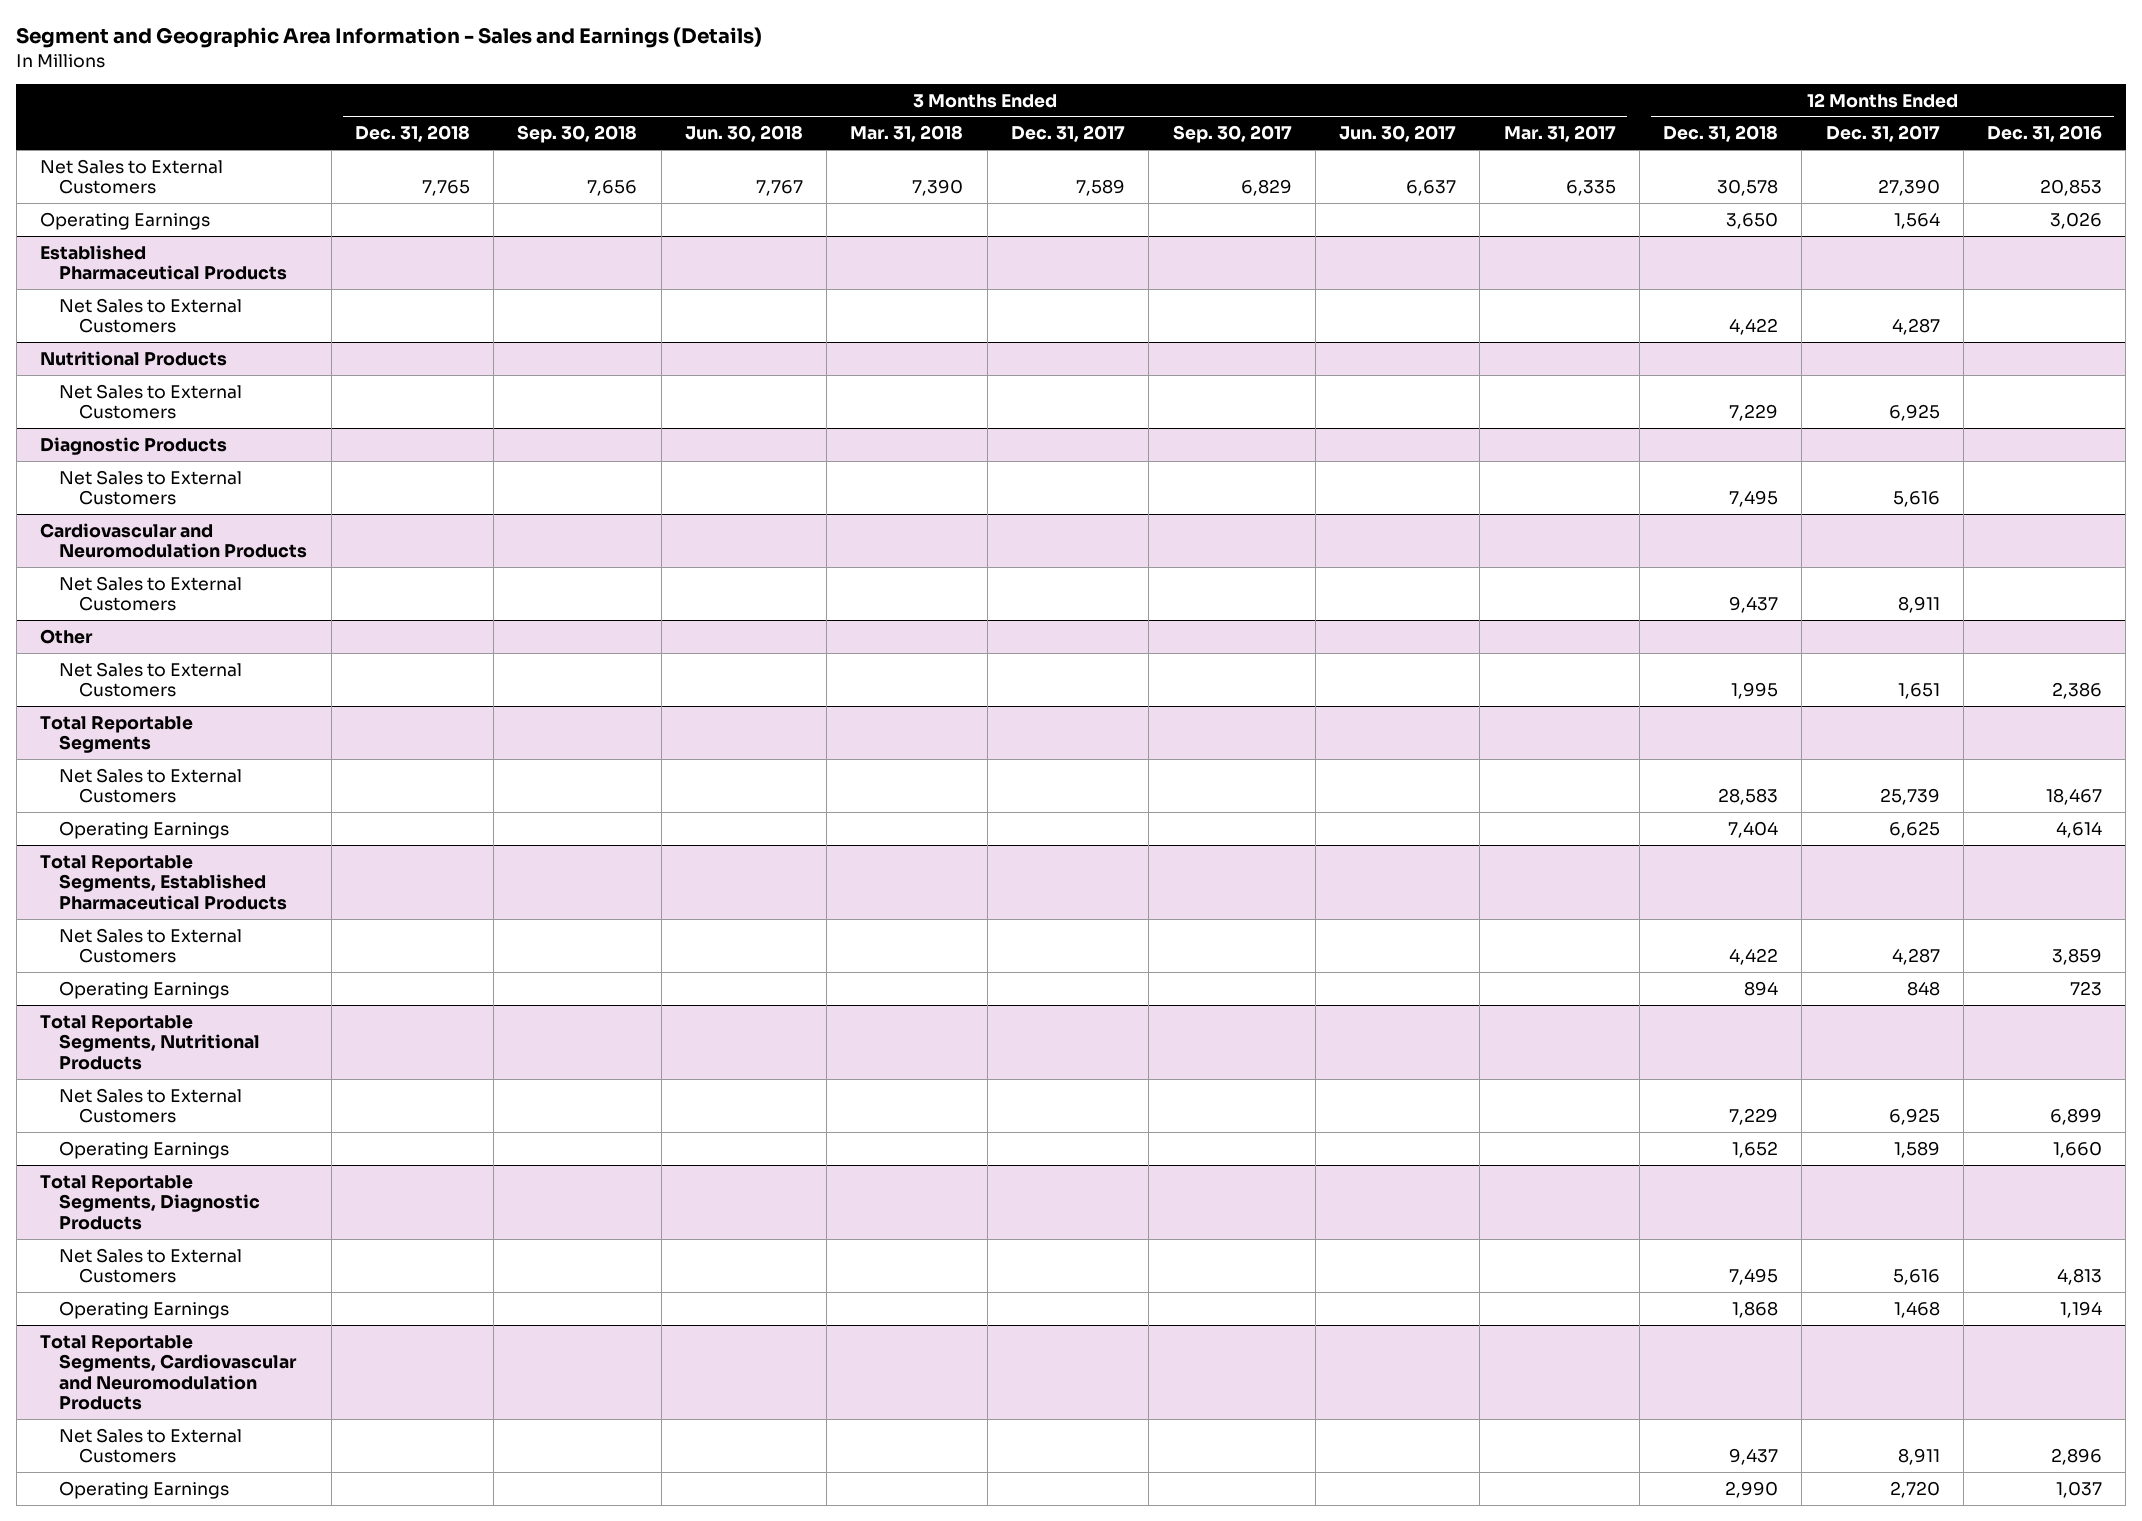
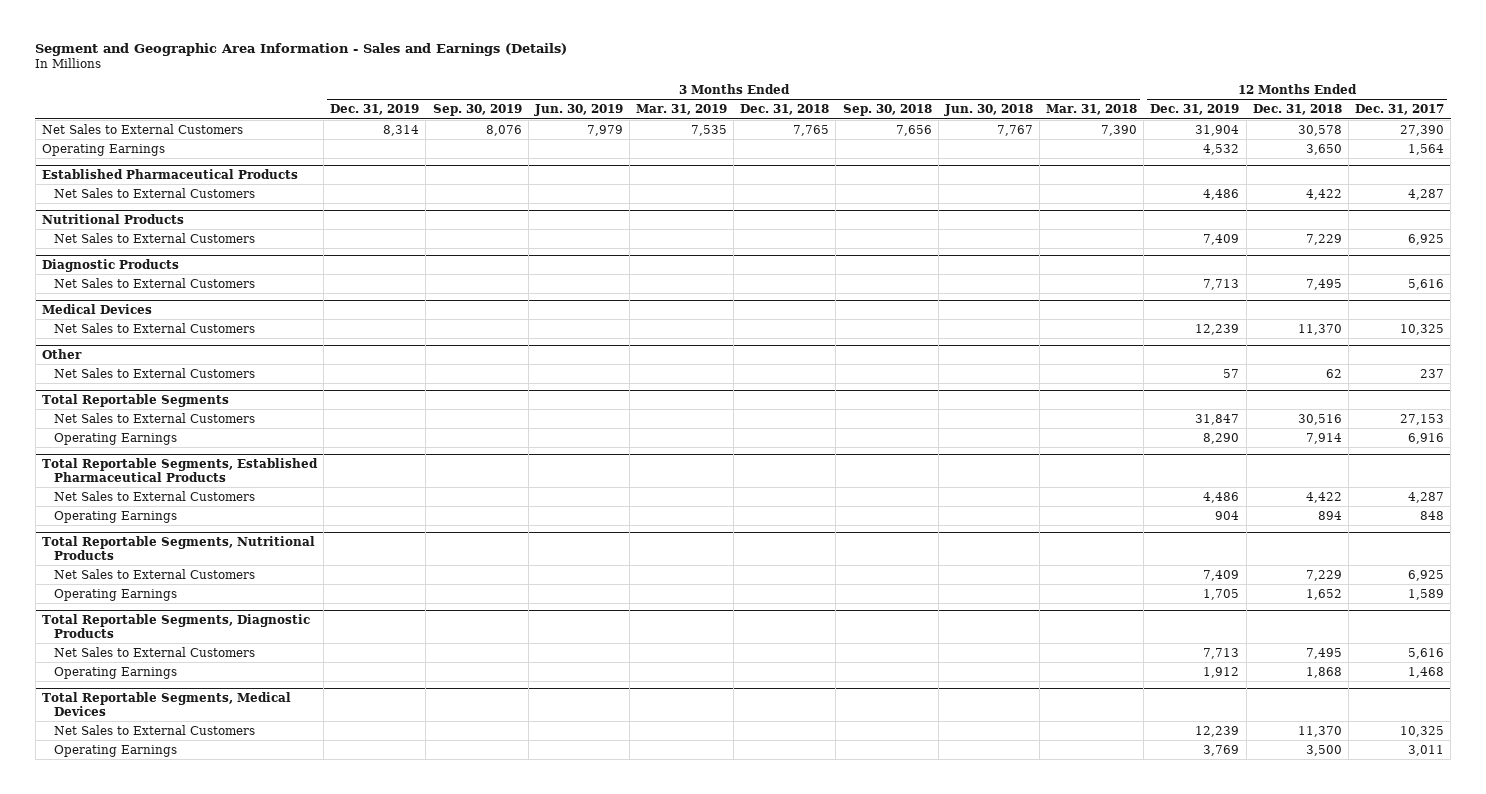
- | 3 Months Ended Dec. 31, 2018 | 3 Months Ended Sep. 30, 2018 | 3 Months Ended Jun. 30, 2018 | 3 Months Ended Mar. 31, 2018 | 3 Months Ended Dec. 31, 2017 | 3 Months Ended Sep. 30, 2017 | 3 Months Ended Jun. 30, 2017 | 3 Months Ended Mar. 31, 2017 | 12 Months Ended Dec. 31, 2018 | 12 Months Ended Dec. 31, 2017 | 12 Months Ended Dec. 31, 2016
+ | 3 Months Ended Dec. 31, 2019 | 3 Months Ended Sep. 30, 2019 | 3 Months Ended Jun. 30, 2019 | 3 Months Ended Mar. 31, 2019 | 3 Months Ended Dec. 31, 2018 | 3 Months Ended Sep. 30, 2018 | 3 Months Ended Jun. 30, 2018 | 3 Months Ended Mar. 31, 2018 | 12 Months Ended Dec. 31, 2019 | 12 Months Ended Dec. 31, 2018 | 12 Months Ended Dec. 31, 2017
- Cardiovascular and Neuromodulation Products
- Net Sales to External Customers | | | | | | | | | 9,437 | 8,911 |
+ Medical Devices
+ Net Sales to External Customers | | | | | | | | | 12,239 | 11,370 | 10,325
@ Other
- Net Sales to External Customers | | | | | | | | | 1,995 | 1,651 | 2,386
+ Net Sales to External Customers | | | | | | | | | 57 | 62 | 237
@ Total Reportable Segments
- Net Sales to External Customers | | | | | | | | | 28,583 | 25,739 | 18,467
- Operating Earnings | | | | | | | | | 7,404 | 6,625 | 4,614
+ Net Sales to External Customers | | | | | | | | | 31,847 | 30,516 | 27,153
+ Operating Earnings | | | | | | | | | 8,290 | 7,914 | 6,916
- Total Reportable Segments, Cardiovascular and Neuromodulation Products
- Net Sales to External Customers | | | | | | | | | 9,437 | 8,911 | 2,896
- Operating Earnings | | | | | | | | | 2,990 | 2,720 | 1,037
+ Total Reportable Segments, Medical Devices
+ Net Sales to External Customers | | | | | | | | | 12,239 | 11,370 | 10,325
+ Operating Earnings | | | | | | | | | 3,769 | 3,500 | 3,011

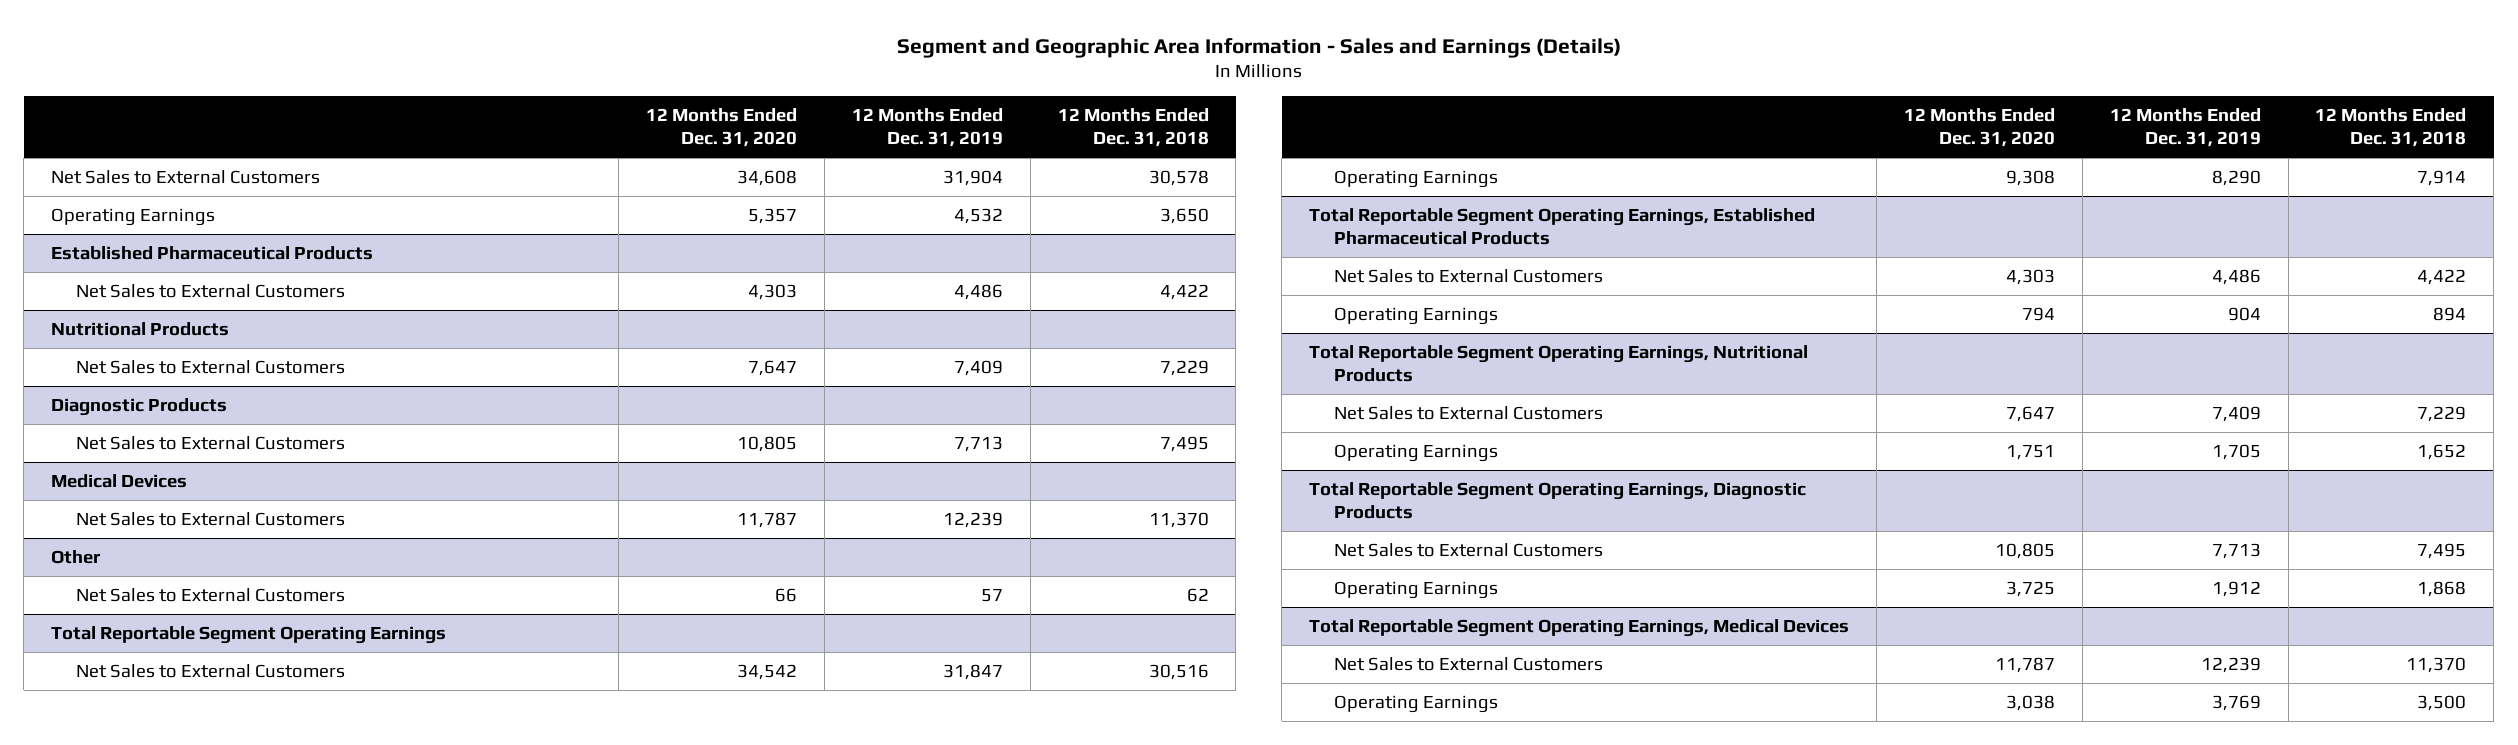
- | 3 Months Ended Dec. 31, 2019 | 3 Months Ended Sep. 30, 2019 | 3 Months Ended Jun. 30, 2019 | 3 Months Ended Mar. 31, 2019 | 3 Months Ended Dec. 31, 2018 | 3 Months Ended Sep. 30, 2018 | 3 Months Ended Jun. 30, 2018 | 3 Months Ended Mar. 31, 2018 | 12 Months Ended Dec. 31, 2019 | 12 Months Ended Dec. 31, 2018 | 12 Months Ended Dec. 31, 2017
+ | 12 Months Ended Dec. 31, 2020 | 12 Months Ended Dec. 31, 2019 | 12 Months Ended Dec. 31, 2018
- Total Reportable Segments
+ Total Reportable Segment Operating Earnings
- Total Reportable Segments, Established Pharmaceutical Products
+ Total Reportable Segment Operating Earnings, Established Pharmaceutical Products
- Total Reportable Segments, Nutritional Products
+ Total Reportable Segment Operating Earnings, Nutritional Products
- Total Reportable Segments, Diagnostic Products
+ Total Reportable Segment Operating Earnings, Diagnostic Products
- Total Reportable Segments, Medical Devices
+ Total Reportable Segment Operating Earnings, Medical Devices

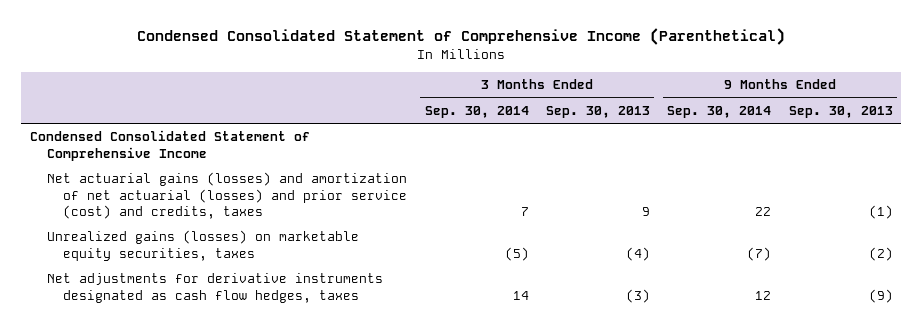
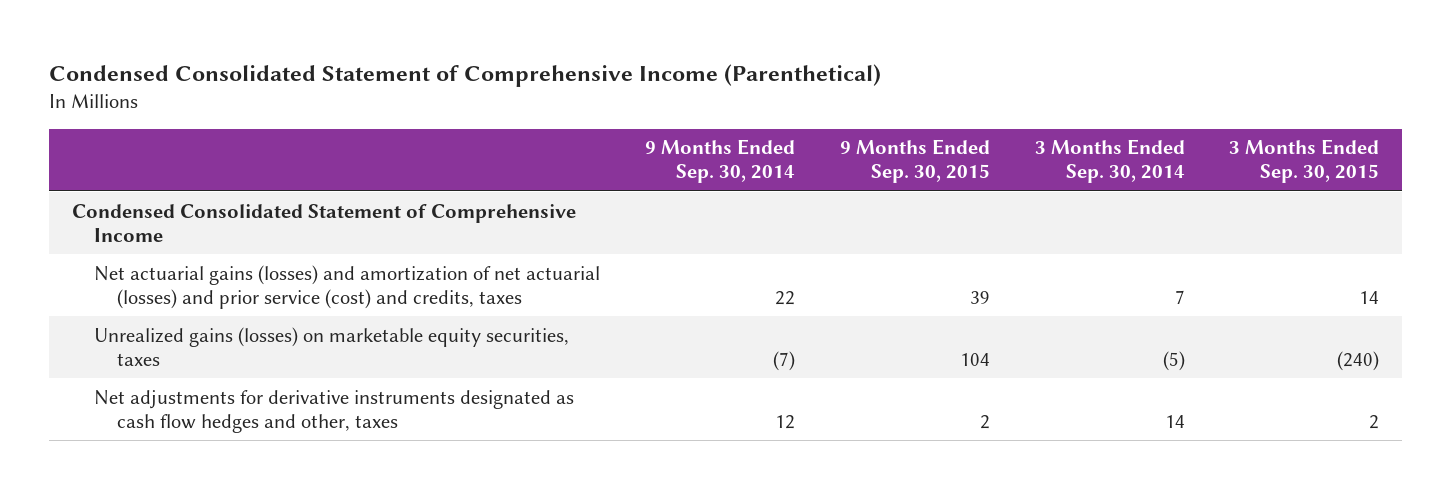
- | 3 Months Ended Sep. 30, 2014 | 3 Months Ended Sep. 30, 2013 | 9 Months Ended Sep. 30, 2014 | 9 Months Ended Sep. 30, 2013
+ | 9 Months Ended Sep. 30, 2014 | 9 Months Ended Sep. 30, 2015 | 3 Months Ended Sep. 30, 2014 | 3 Months Ended Sep. 30, 2015
- Net adjustments for derivative instruments designated as cash flow hedges, taxes | 14 | (3) | 12 | (9)
+ Net adjustments for derivative instruments designated as cash flow hedges and other, taxes | 12 | 2 | 14 | 2

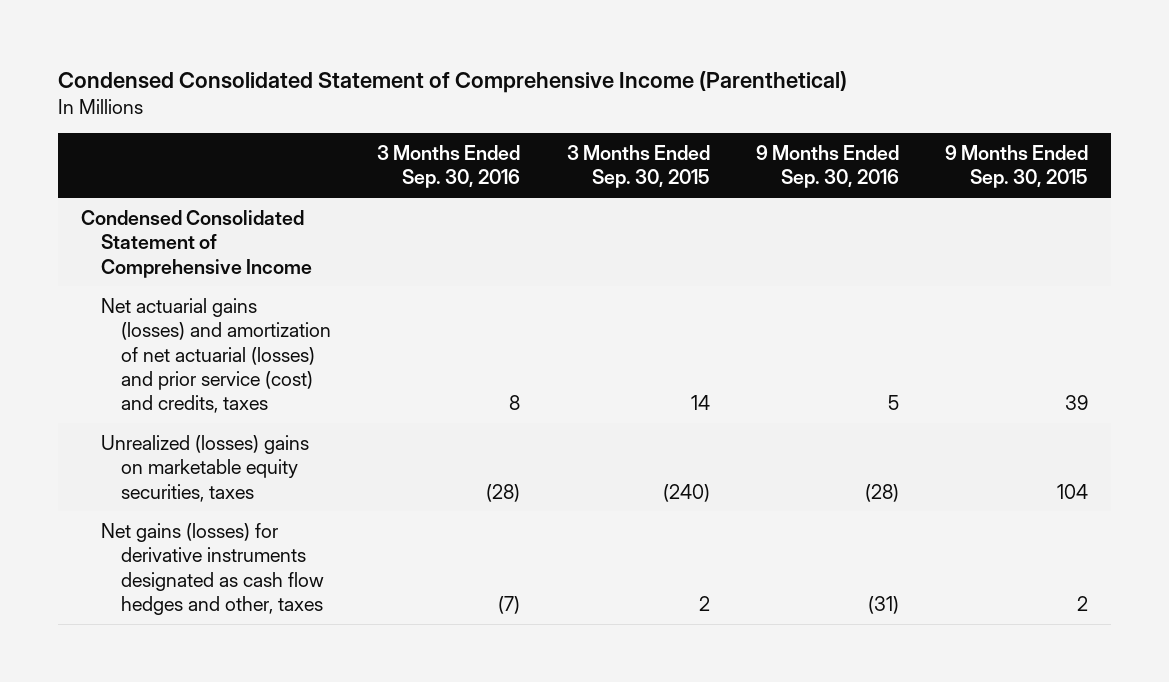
- | 9 Months Ended Sep. 30, 2014 | 9 Months Ended Sep. 30, 2015 | 3 Months Ended Sep. 30, 2014 | 3 Months Ended Sep. 30, 2015
+ | 3 Months Ended Sep. 30, 2016 | 3 Months Ended Sep. 30, 2015 | 9 Months Ended Sep. 30, 2016 | 9 Months Ended Sep. 30, 2015
- Unrealized gains (losses) on marketable equity securities, taxes | (7) | 104 | (5) | (240)
- Net adjustments for derivative instruments designated as cash flow hedges and other, taxes | 12 | 2 | 14 | 2
+ Unrealized (losses) gains on marketable equity securities, taxes | (28) | (240) | (28) | 104
+ Net gains (losses) for derivative instruments designated as cash flow hedges and other, taxes | (7) | 2 | (31) | 2

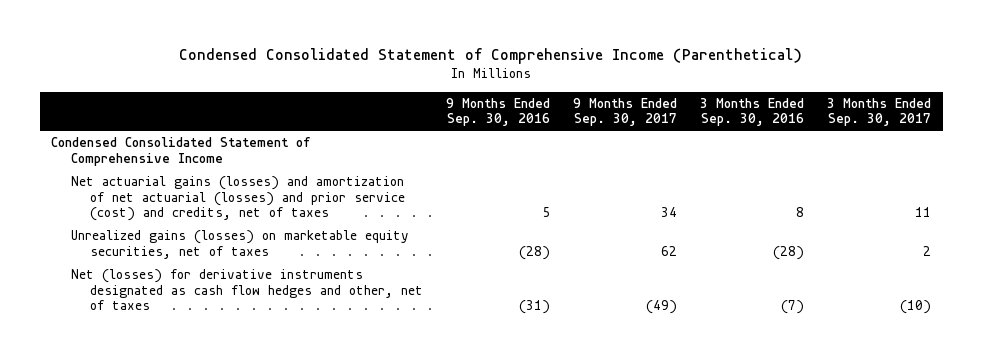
- | 3 Months Ended Sep. 30, 2016 | 3 Months Ended Sep. 30, 2015 | 9 Months Ended Sep. 30, 2016 | 9 Months Ended Sep. 30, 2015
+ | 9 Months Ended Sep. 30, 2016 | 9 Months Ended Sep. 30, 2017 | 3 Months Ended Sep. 30, 2016 | 3 Months Ended Sep. 30, 2017
- Net actuarial gains (losses) and amortization of net actuarial (losses) and prior service (cost) and credits, taxes | 8 | 14 | 5 | 39
- Unrealized (losses) gains on marketable equity securities, taxes | (28) | (240) | (28) | 104
- Net gains (losses) for derivative instruments designated as cash flow hedges and other, taxes | (7) | 2 | (31) | 2
+ Net actuarial gains (losses) and amortization of net actuarial (losses) and prior service (cost) and credits, net of taxes | 5 | 34 | 8 | 11
+ Unrealized gains (losses) on marketable equity securities, net of taxes | (28) | 62 | (28) | 2
+ Net (losses) for derivative instruments designated as cash flow hedges and other, net of taxes | (31) | (49) | (7) | (10)

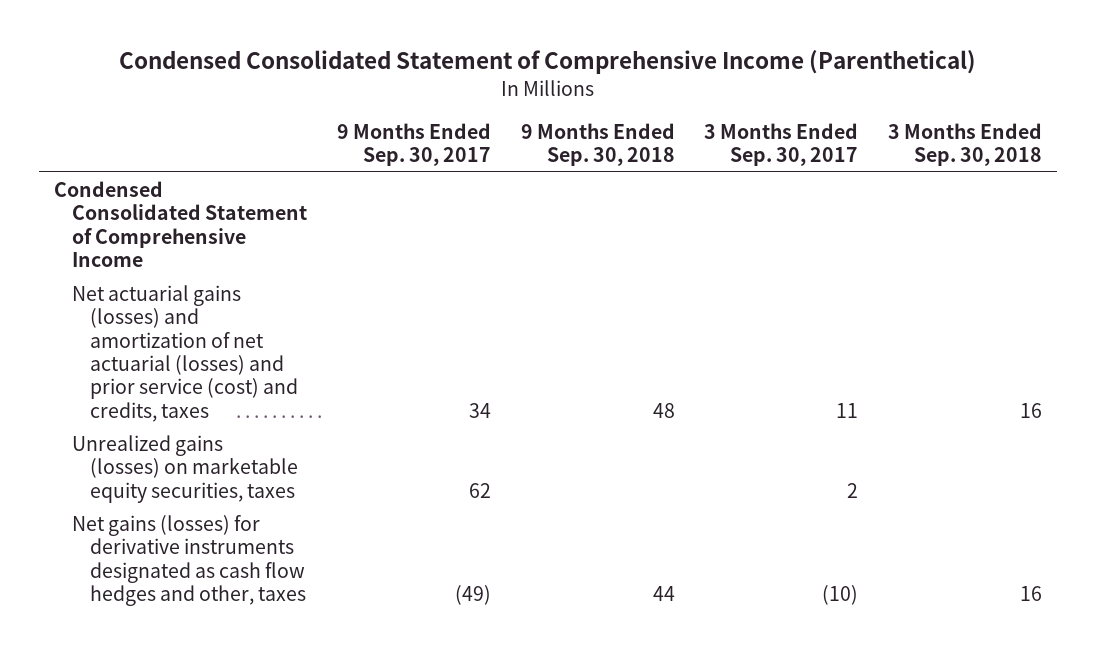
- | 9 Months Ended Sep. 30, 2016 | 9 Months Ended Sep. 30, 2017 | 3 Months Ended Sep. 30, 2016 | 3 Months Ended Sep. 30, 2017
+ | 9 Months Ended Sep. 30, 2017 | 9 Months Ended Sep. 30, 2018 | 3 Months Ended Sep. 30, 2017 | 3 Months Ended Sep. 30, 2018
- Net actuarial gains (losses) and amortization of net actuarial (losses) and prior service (cost) and credits, net of taxes | 5 | 34 | 8 | 11
- Unrealized gains (losses) on marketable equity securities, net of taxes | (28) | 62 | (28) | 2
- Net (losses) for derivative instruments designated as cash flow hedges and other, net of taxes | (31) | (49) | (7) | (10)
+ Net actuarial gains (losses) and amortization of net actuarial (losses) and prior service (cost) and credits, taxes | 34 | 48 | 11 | 16
+ Unrealized gains (losses) on marketable equity securities, taxes | 62 | | 2 |
+ Net gains (losses) for derivative instruments designated as cash flow hedges and other, taxes | (49) | 44 | (10) | 16

